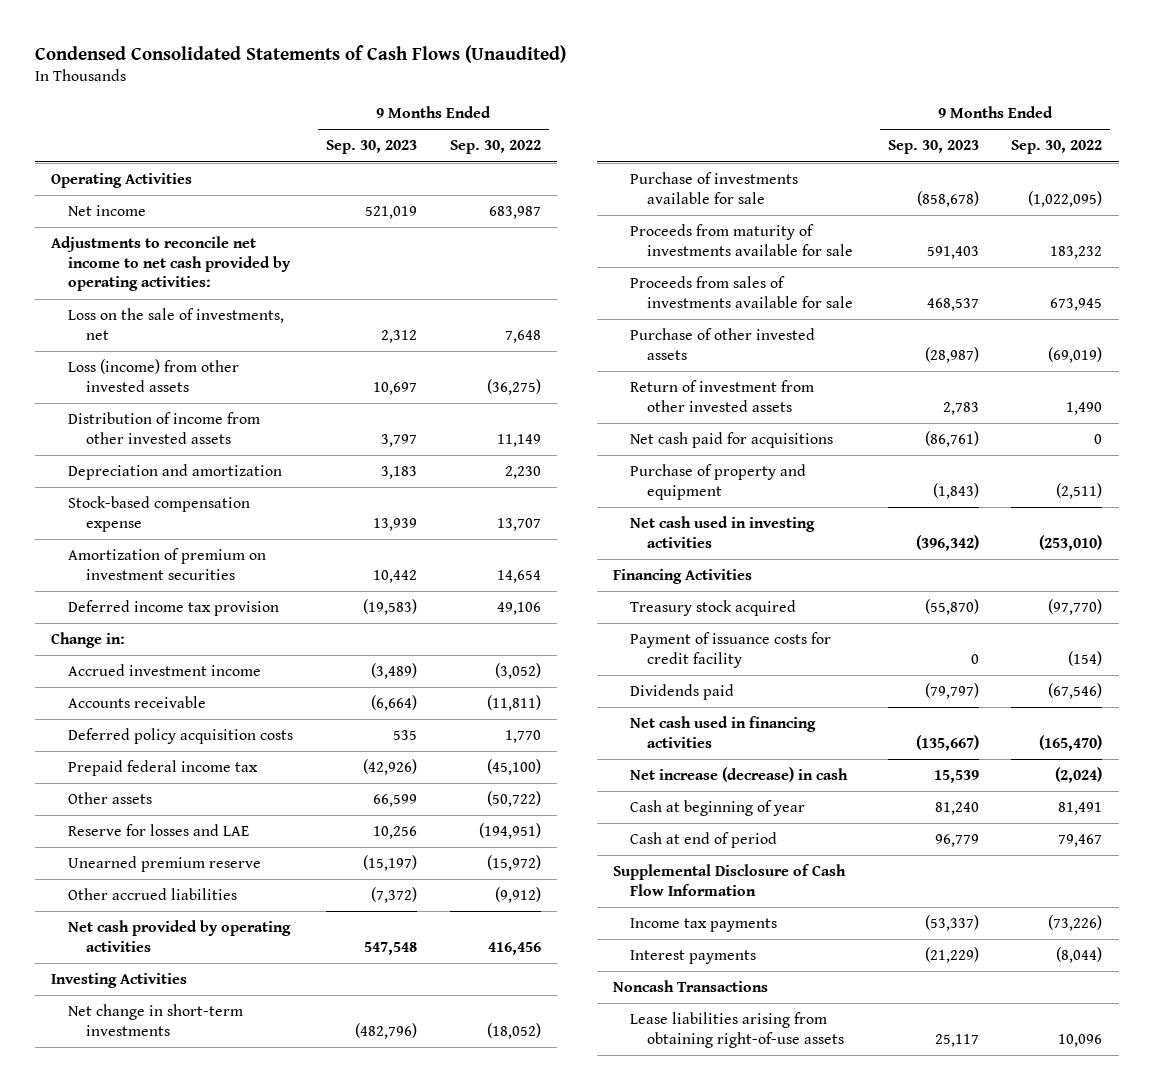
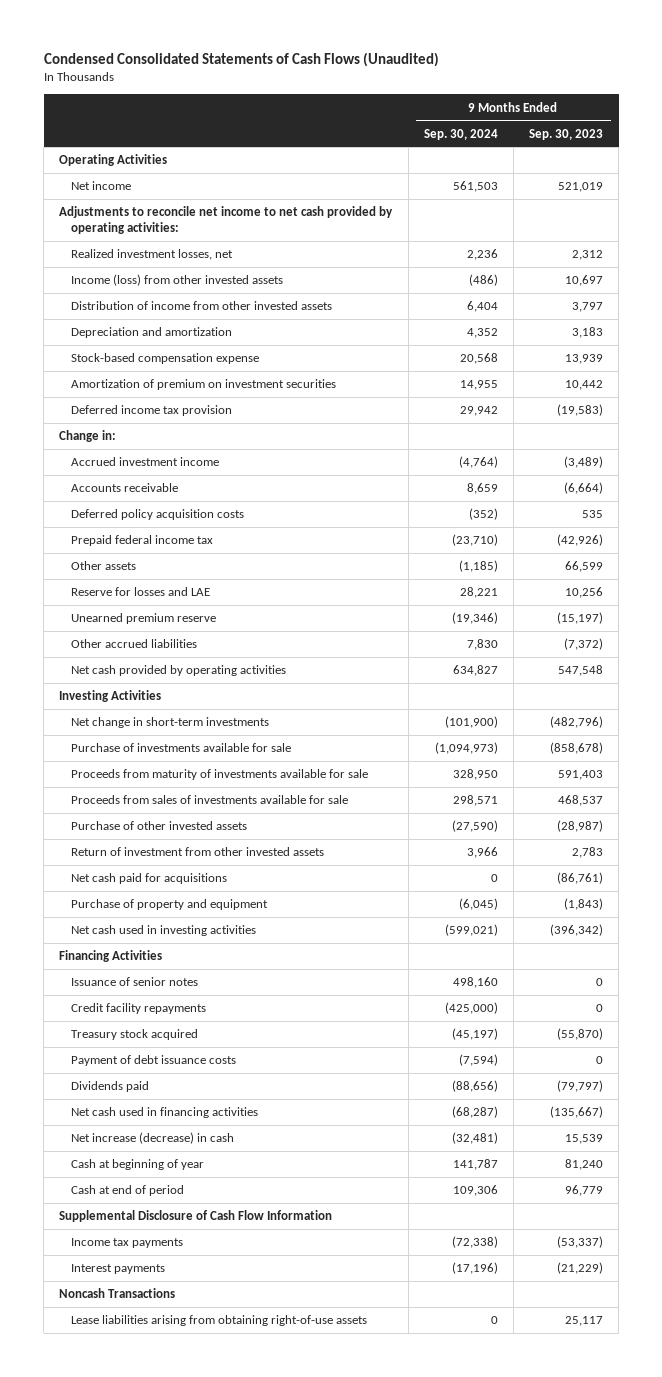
- | 9 Months Ended Sep. 30, 2023 | 9 Months Ended Sep. 30, 2022
+ | 9 Months Ended Sep. 30, 2024 | 9 Months Ended Sep. 30, 2023
- Loss on the sale of investments, net | 2,312 | 7,648
- Loss (income) from other invested assets | 10,697 | (36,275)
+ Realized investment losses, net | 2,236 | 2,312
+ Income (loss) from other invested assets | (486) | 10,697
+ Issuance of senior notes | 498,160 | 0
+ Credit facility repayments | (425,000) | 0
- Payment of issuance costs for credit facility | 0 | (154)
+ Payment of debt issuance costs | (7,594) | 0

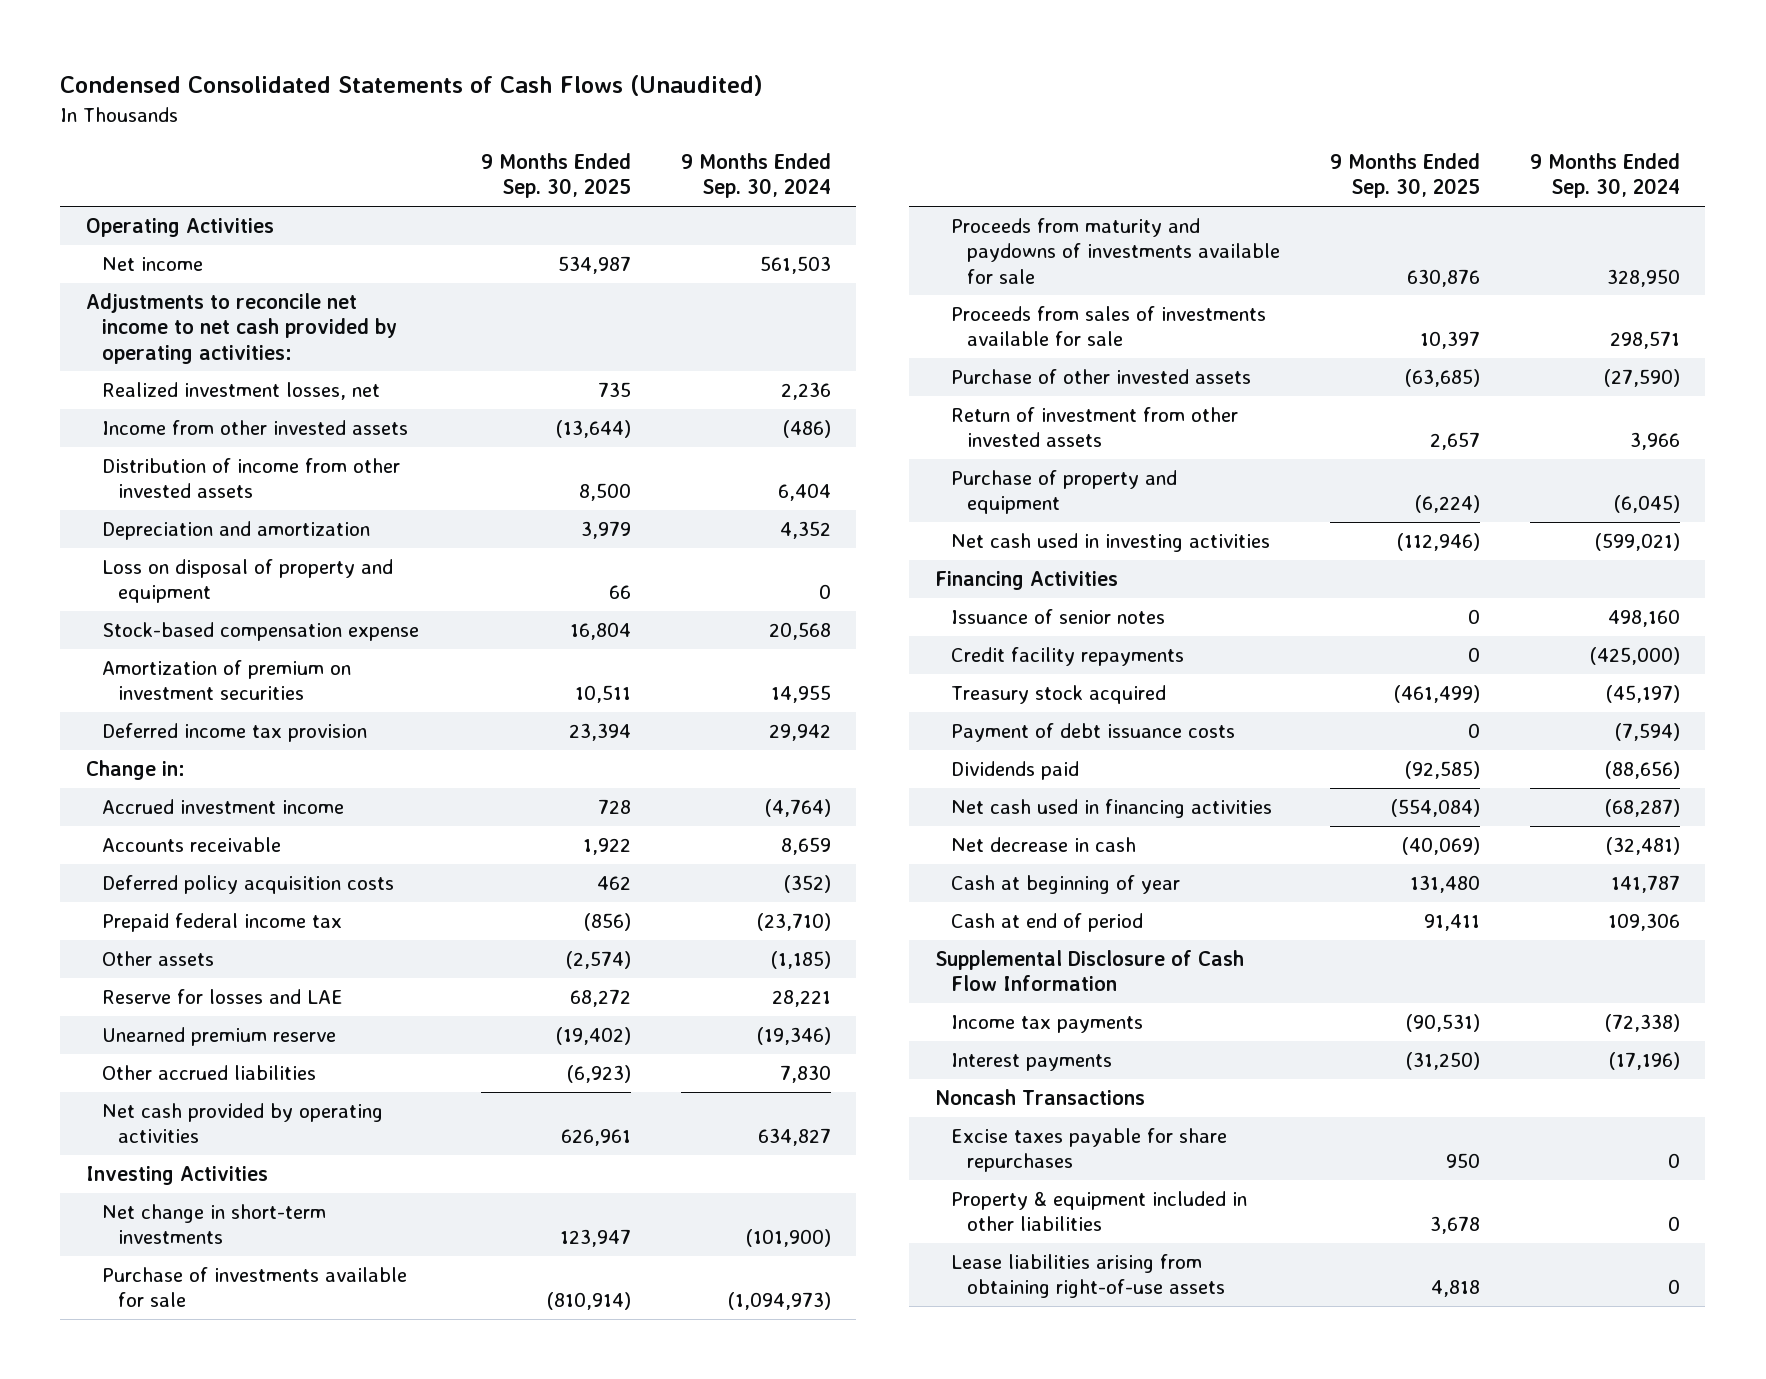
- | 9 Months Ended Sep. 30, 2024 | 9 Months Ended Sep. 30, 2023
+ | 9 Months Ended Sep. 30, 2025 | 9 Months Ended Sep. 30, 2024
- Income (loss) from other invested assets | (486) | 10,697
+ Income from other invested assets | (13,644) | (486)
+ Loss on disposal of property and equipment | 66 | 0
- Proceeds from maturity of investments available for sale | 328,950 | 591,403
+ Proceeds from maturity and paydowns of investments available for sale | 630,876 | 328,950
- Net cash paid for acquisitions | 0 | (86,761)
- Net increase (decrease) in cash | (32,481) | 15,539
+ Net decrease in cash | (40,069) | (32,481)
+ Excise taxes payable for share repurchases | 950 | 0
+ Property & equipment included in other liabilities | 3,678 | 0

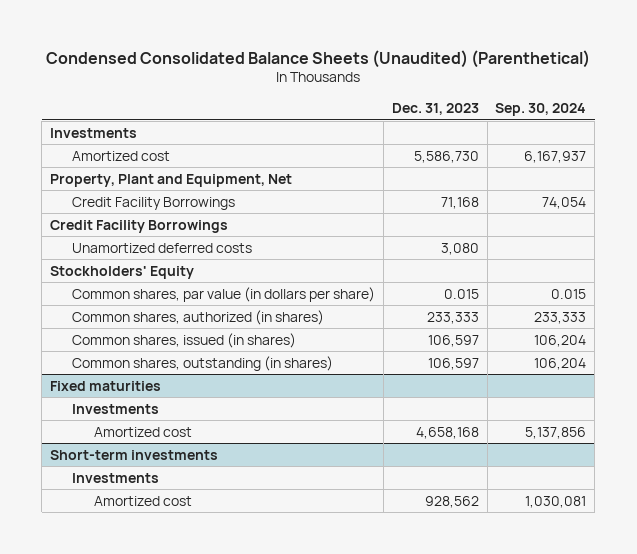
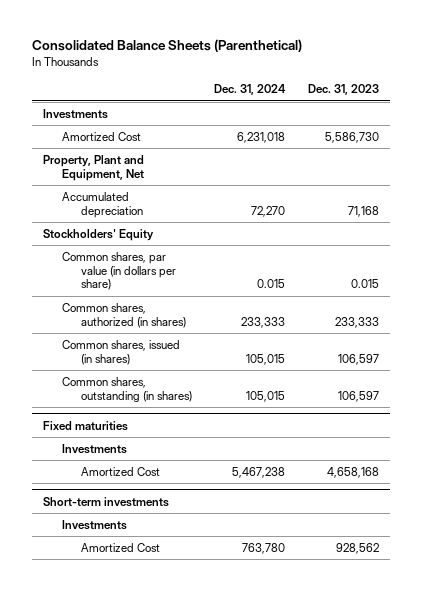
- Condensed Consolidated Balance Sheets (Unaudited) (Parenthetical)
+ Consolidated Balance Sheets (Parenthetical)
- | Dec. 31, 2023 | Sep. 30, 2024
+ | Dec. 31, 2024 | Dec. 31, 2023
- Amortized cost | 5,586,730 | 6,167,937
+ Amortized Cost | 6,231,018 | 5,586,730
- Credit Facility Borrowings | 71,168 | 74,054
- Credit Facility Borrowings
- Unamortized deferred costs | 3,080 |
+ Accumulated depreciation | 72,270 | 71,168
@ Fixed maturities
- Amortized cost | 4,658,168 | 5,137,856
+ Amortized Cost | 5,467,238 | 4,658,168
@ Short-term investments
- Amortized cost | 928,562 | 1,030,081
+ Amortized Cost | 763,780 | 928,562

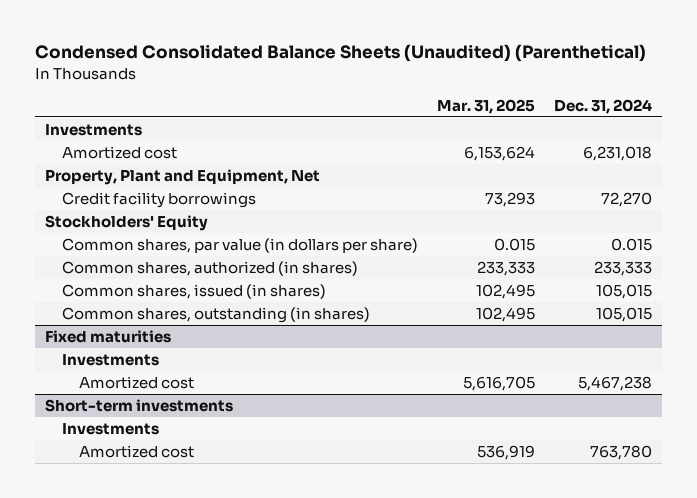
- Consolidated Balance Sheets (Parenthetical)
+ Condensed Consolidated Balance Sheets (Unaudited) (Parenthetical)
- | Dec. 31, 2024 | Dec. 31, 2023
+ | Mar. 31, 2025 | Dec. 31, 2024
- Amortized Cost | 6,231,018 | 5,586,730
+ Amortized cost | 6,153,624 | 6,231,018
- Accumulated depreciation | 72,270 | 71,168
+ Credit facility borrowings | 73,293 | 72,270
@ Fixed maturities
- Amortized Cost | 5,467,238 | 4,658,168
+ Amortized cost | 5,616,705 | 5,467,238
@ Short-term investments
- Amortized Cost | 763,780 | 928,562
+ Amortized cost | 536,919 | 763,780

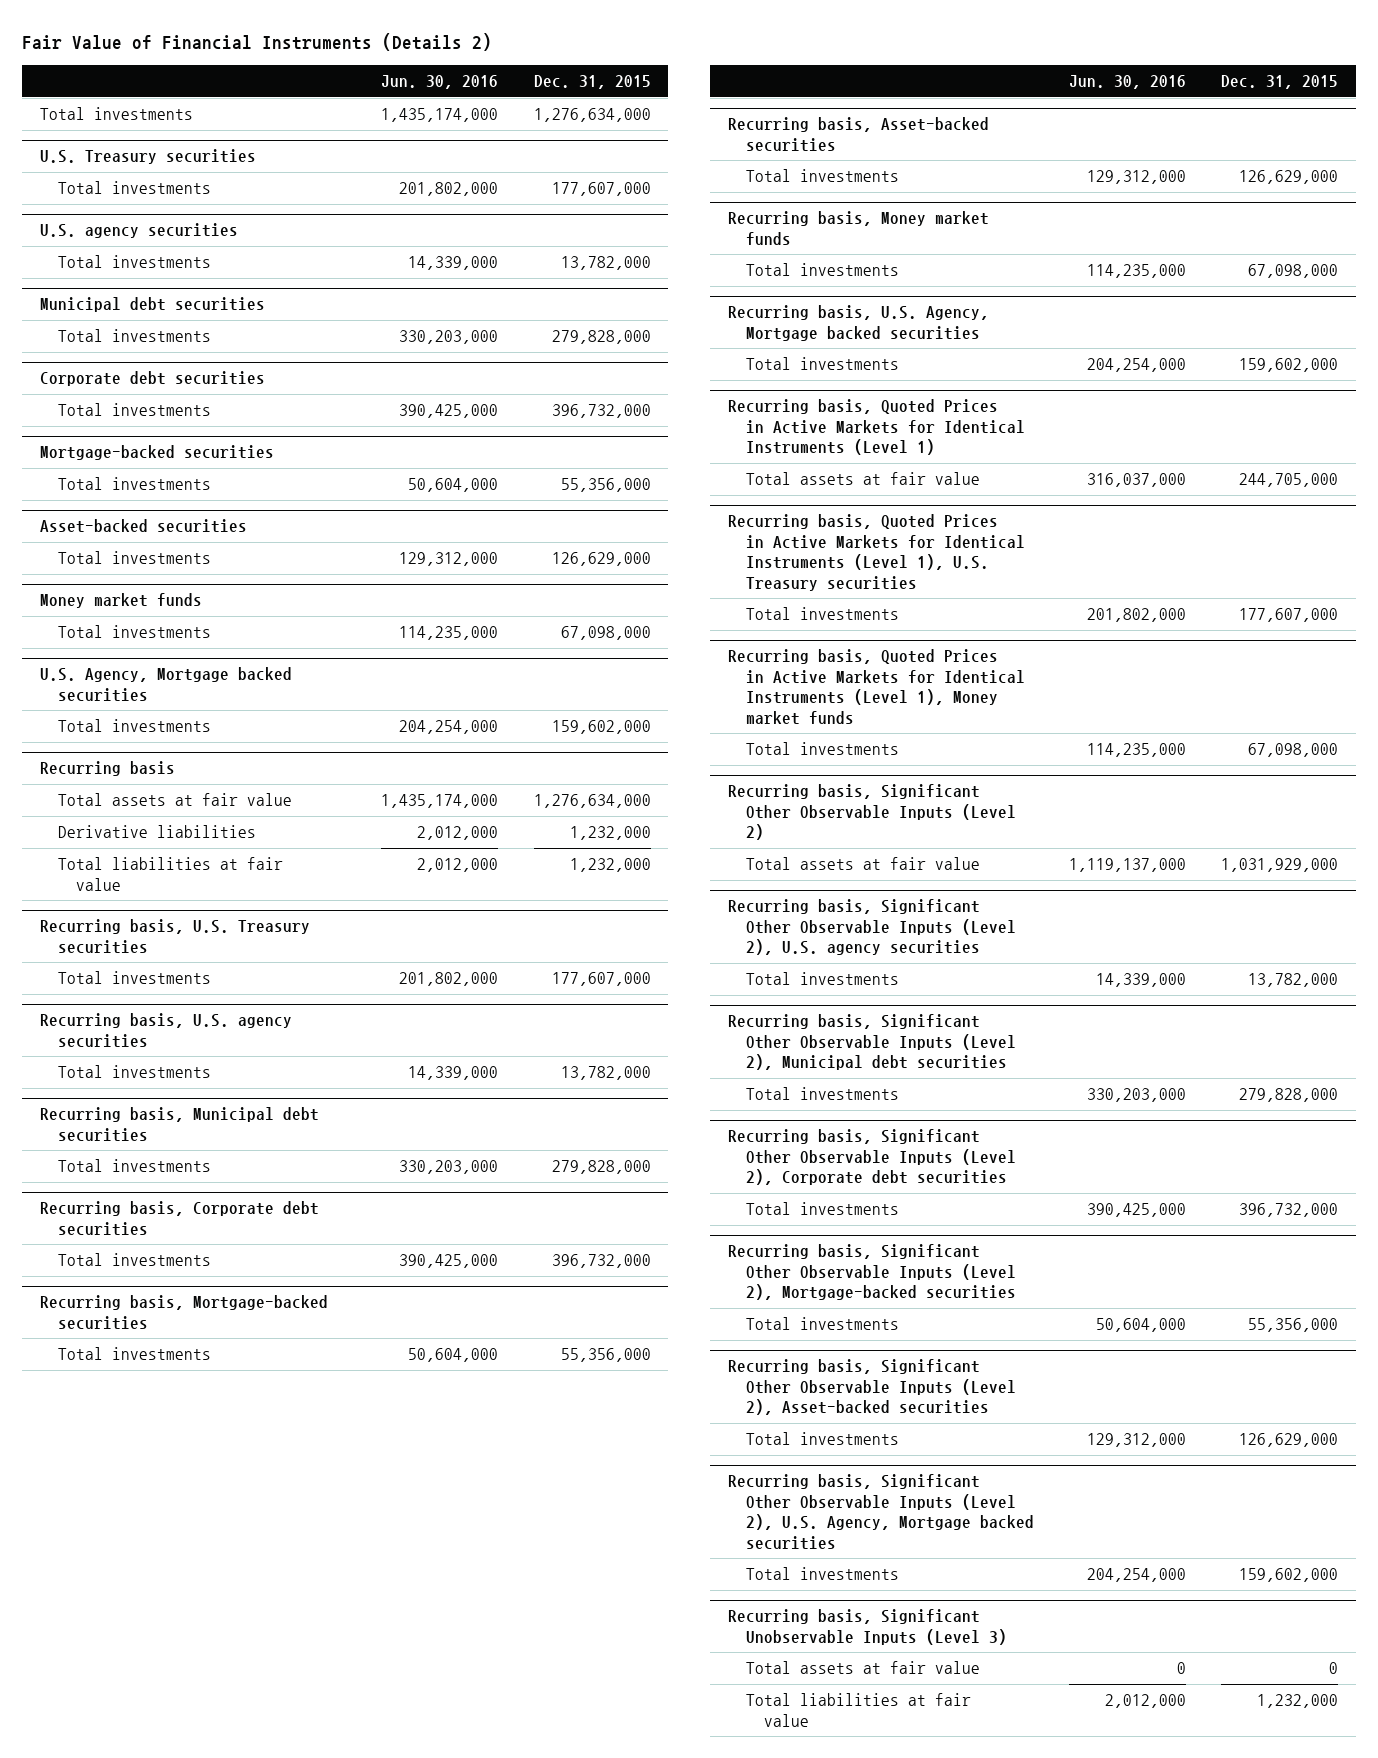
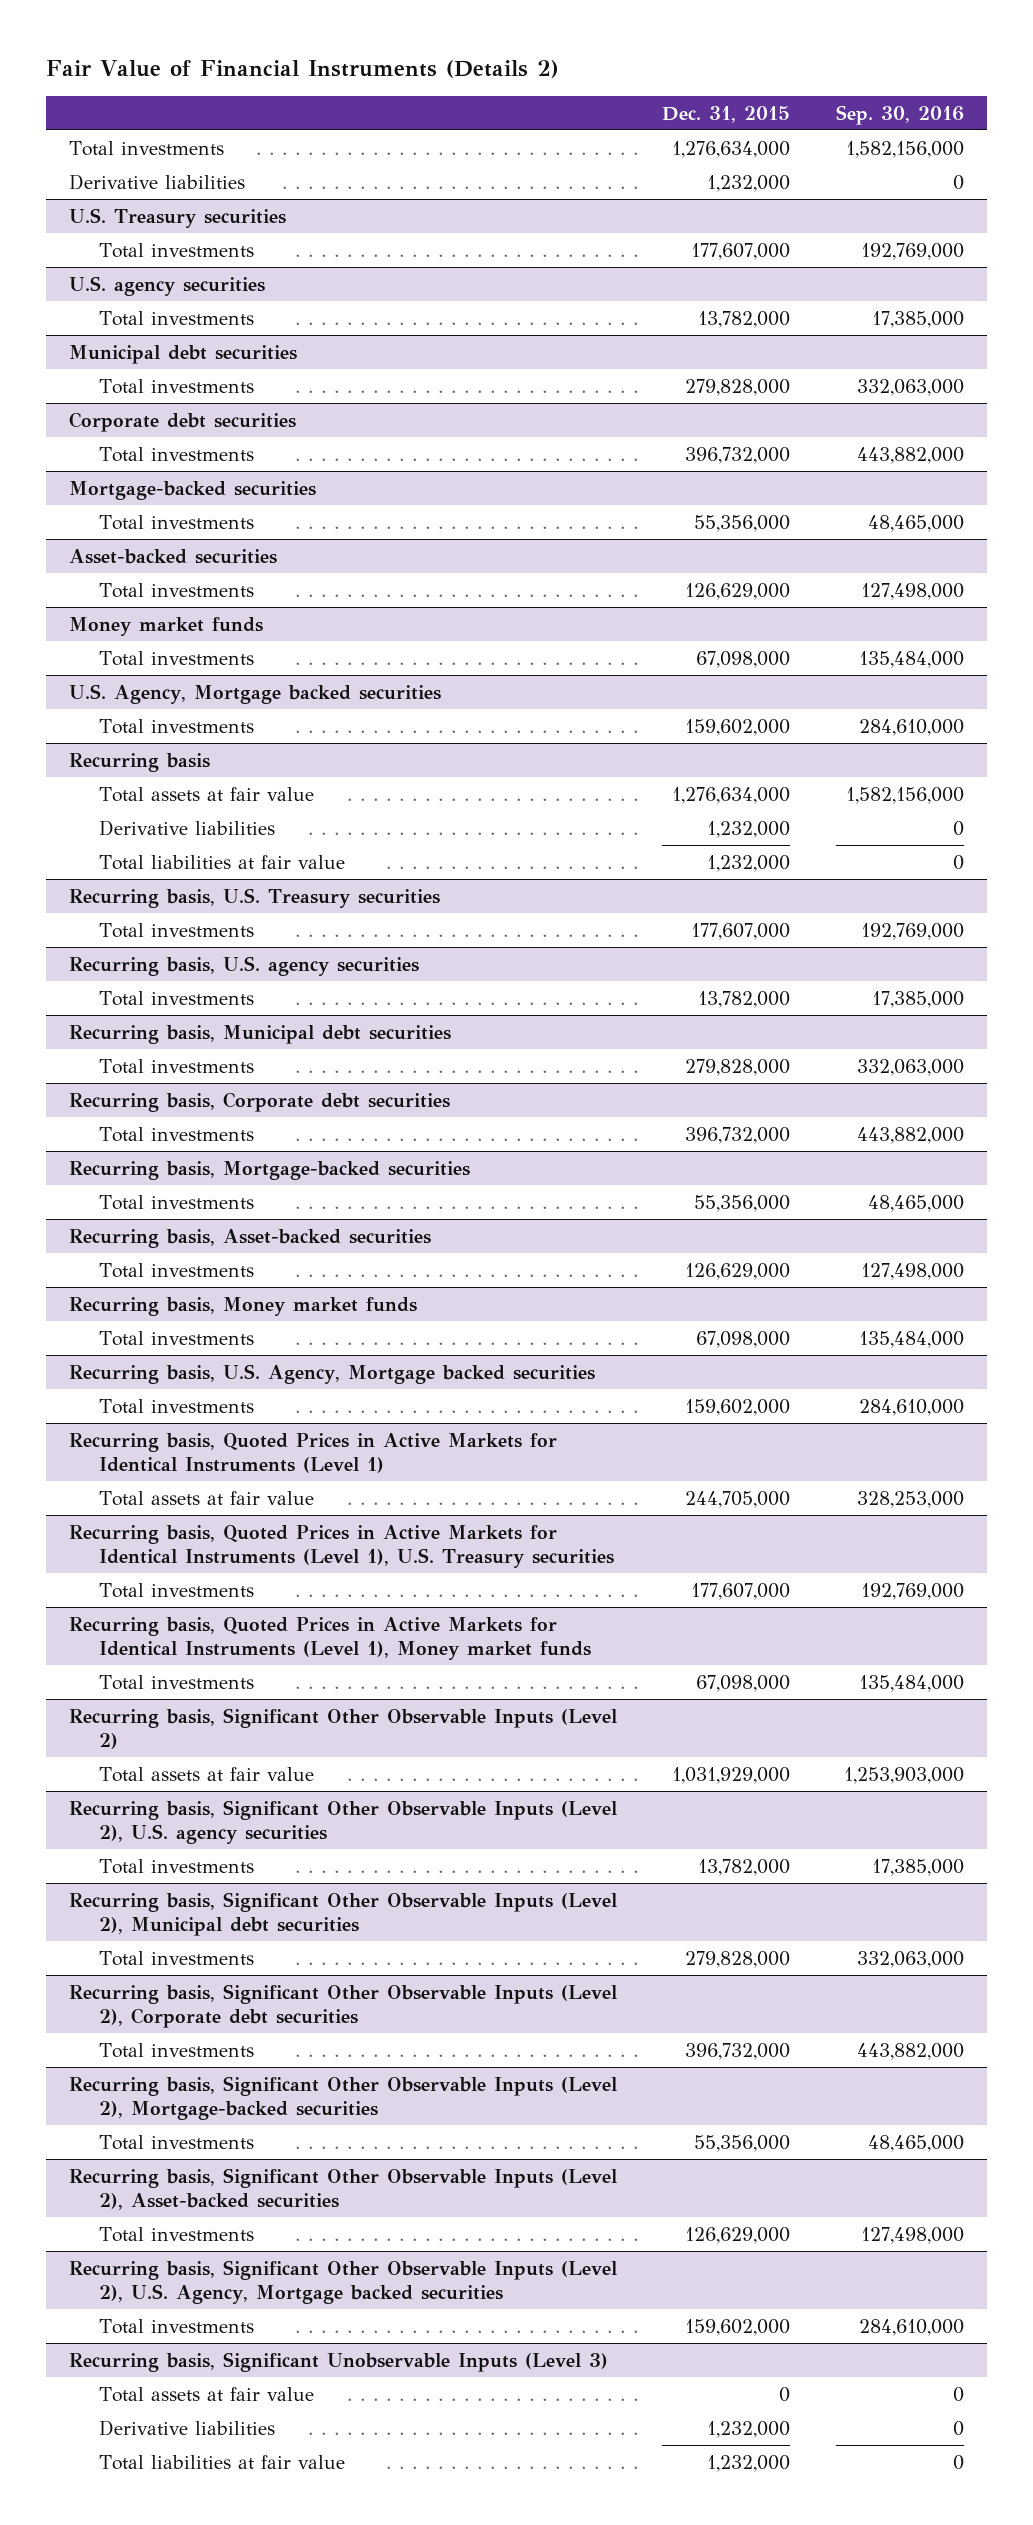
- | Jun. 30, 2016 | Dec. 31, 2015
+ | Dec. 31, 2015 | Sep. 30, 2016
+ Derivative liabilities | 1,232,000 | 0
@ Recurring basis, Significant Unobservable Inputs (Level 3)
+ Derivative liabilities | 1,232,000 | 0

